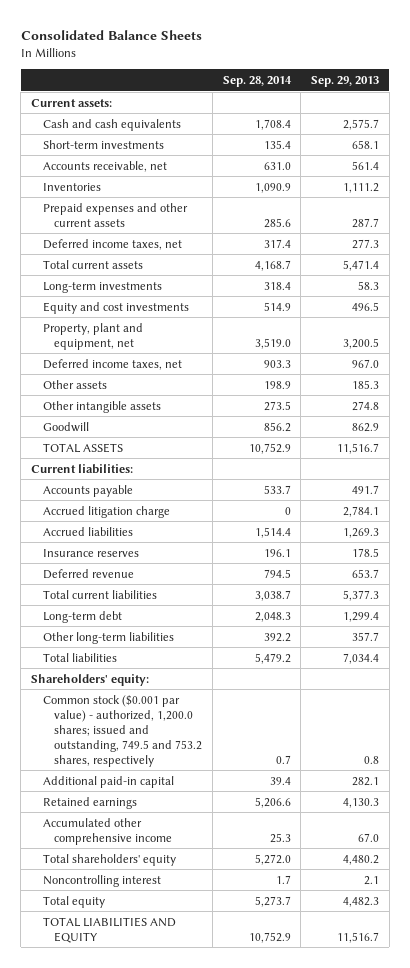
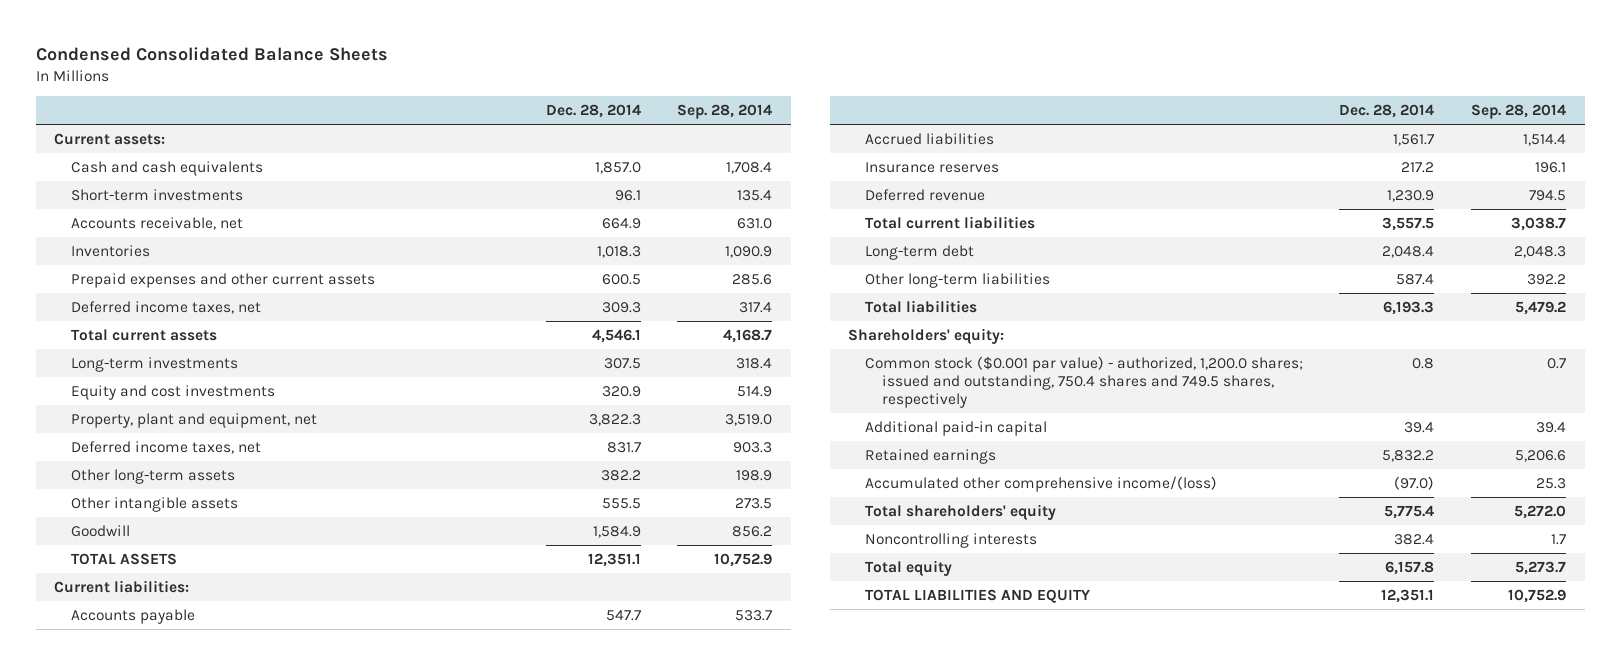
- Consolidated Balance Sheets
+ Condensed Consolidated Balance Sheets
- | Sep. 28, 2014 | Sep. 29, 2013
+ | Dec. 28, 2014 | Sep. 28, 2014
- Other assets | 198.9 | 185.3
+ Other long-term assets | 382.2 | 198.9
- Accrued litigation charge | 0 | 2,784.1
- Common stock ($0.001 par value) - authorized, 1,200.0 shares; issued and outstanding, 749.5 and 753.2 shares, respectively | 0.7 | 0.8
+ Common stock ($0.001 par value) - authorized, 1,200.0 shares; issued and outstanding, 750.4 shares and 749.5 shares, respectively | 0.8 | 0.7
- Accumulated other comprehensive income | 25.3 | 67.0
+ Accumulated other comprehensive income/(loss) | (97.0) | 25.3
- Noncontrolling interest | 1.7 | 2.1
+ Noncontrolling interests | 382.4 | 1.7

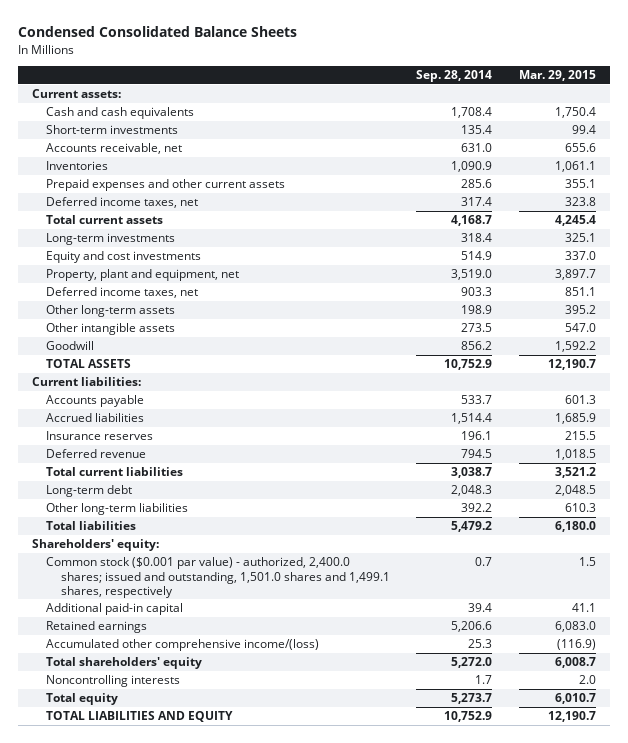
- | Dec. 28, 2014 | Sep. 28, 2014
+ | Sep. 28, 2014 | Mar. 29, 2015
- Common stock ($0.001 par value) - authorized, 1,200.0 shares; issued and outstanding, 750.4 shares and 749.5 shares, respectively | 0.8 | 0.7
+ Common stock ($0.001 par value) - authorized, 2,400.0 shares; issued and outstanding, 1,501.0 shares and 1,499.1 shares, respectively | 0.7 | 1.5

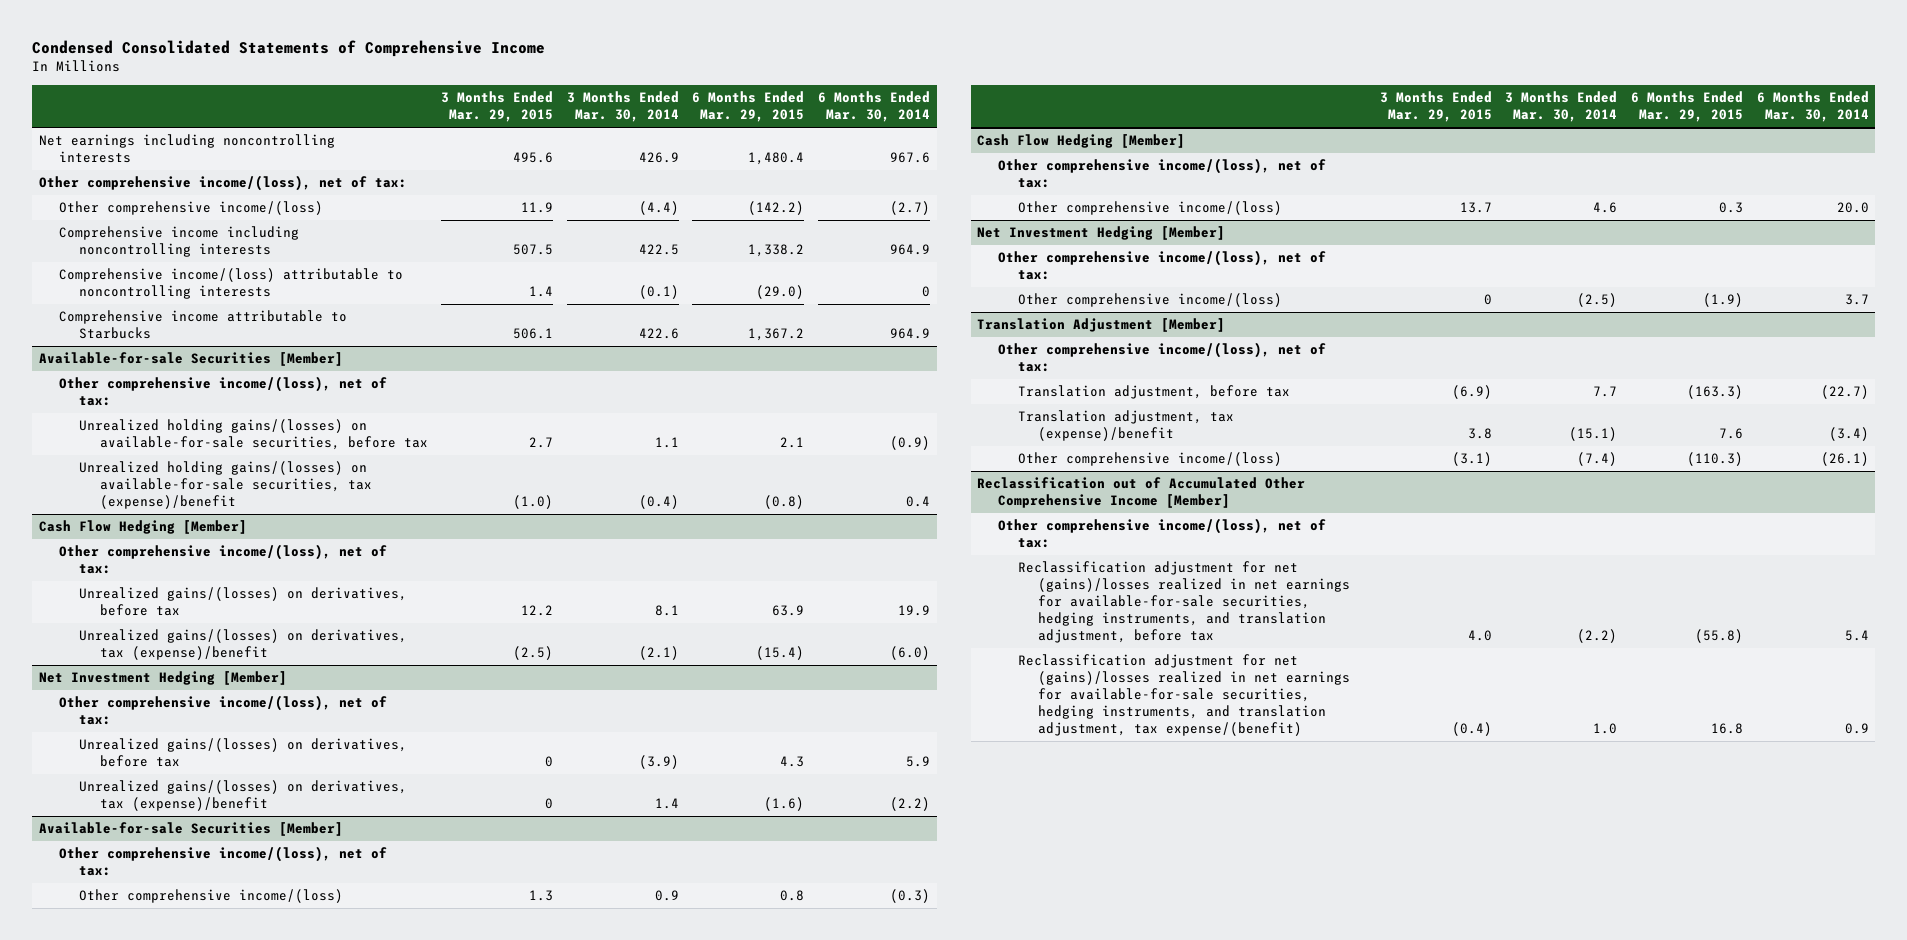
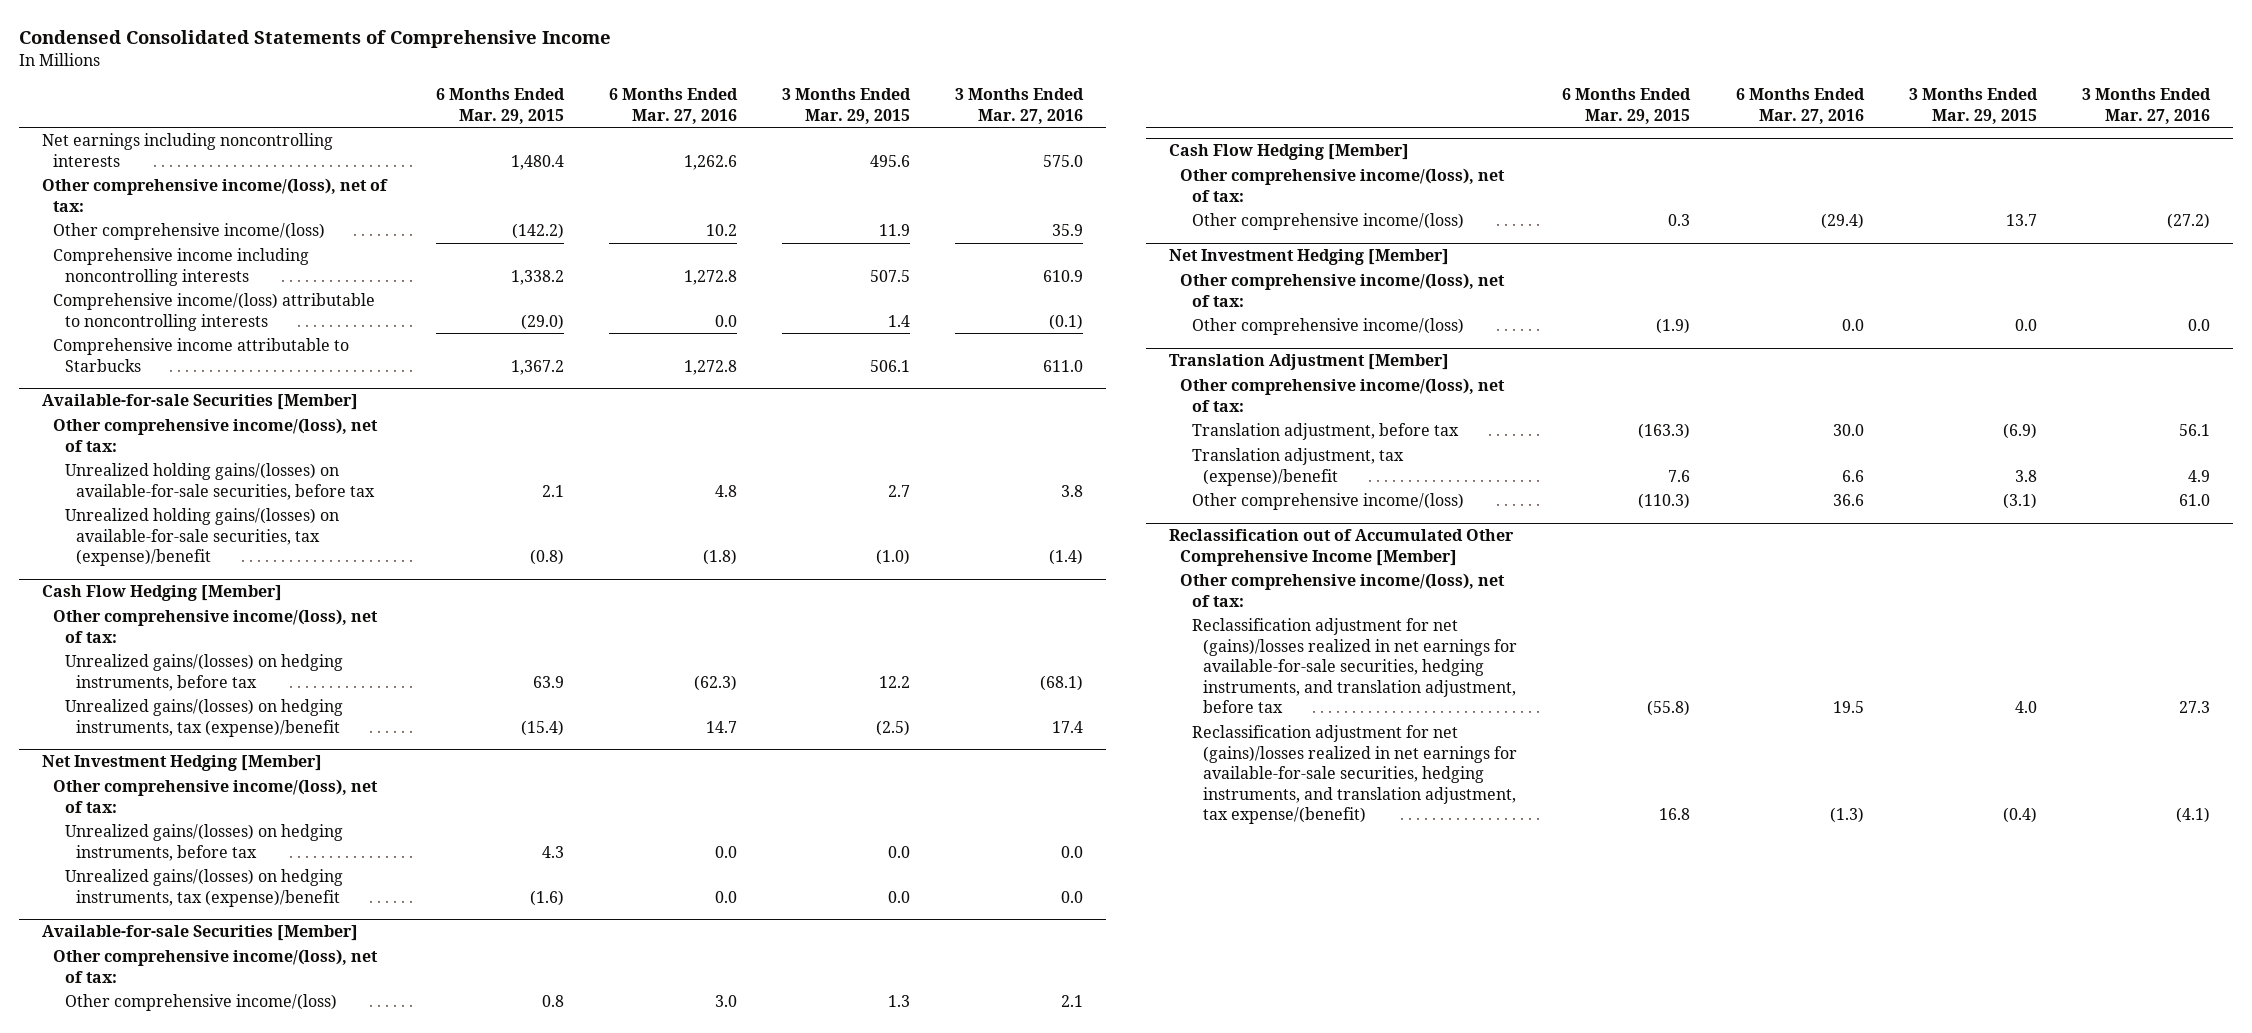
- | 3 Months Ended Mar. 29, 2015 | 3 Months Ended Mar. 30, 2014 | 6 Months Ended Mar. 29, 2015 | 6 Months Ended Mar. 30, 2014
+ | 6 Months Ended Mar. 29, 2015 | 6 Months Ended Mar. 27, 2016 | 3 Months Ended Mar. 29, 2015 | 3 Months Ended Mar. 27, 2016
@ Cash Flow Hedging [Member]
- Unrealized gains/(losses) on derivatives, before tax | 12.2 | 8.1 | 63.9 | 19.9
- Unrealized gains/(losses) on derivatives, tax (expense)/benefit | (2.5) | (2.1) | (15.4) | (6.0)
+ Unrealized gains/(losses) on hedging instruments, before tax | 63.9 | (62.3) | 12.2 | (68.1)
+ Unrealized gains/(losses) on hedging instruments, tax (expense)/benefit | (15.4) | 14.7 | (2.5) | 17.4
@ Net Investment Hedging [Member]
- Unrealized gains/(losses) on derivatives, before tax | 0 | (3.9) | 4.3 | 5.9
- Unrealized gains/(losses) on derivatives, tax (expense)/benefit | 0 | 1.4 | (1.6) | (2.2)
+ Unrealized gains/(losses) on hedging instruments, before tax | 4.3 | 0.0 | 0.0 | 0.0
+ Unrealized gains/(losses) on hedging instruments, tax (expense)/benefit | (1.6) | 0.0 | 0.0 | 0.0
- Other comprehensive income/(loss) | 0 | (2.5) | (1.9) | 3.7
+ Other comprehensive income/(loss) | (1.9) | 0.0 | 0.0 | 0.0

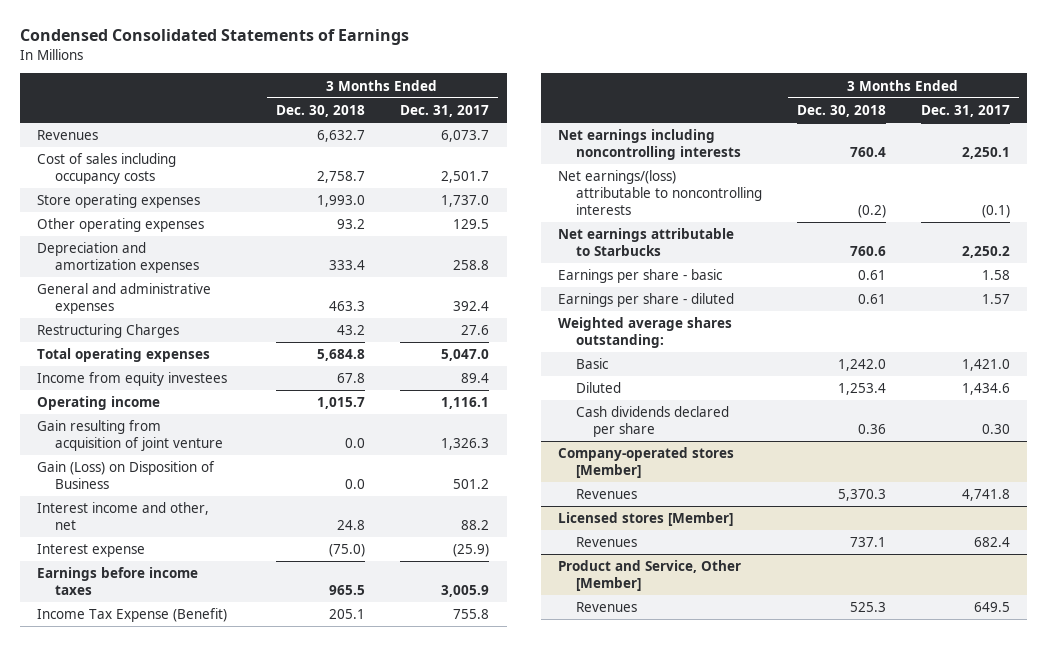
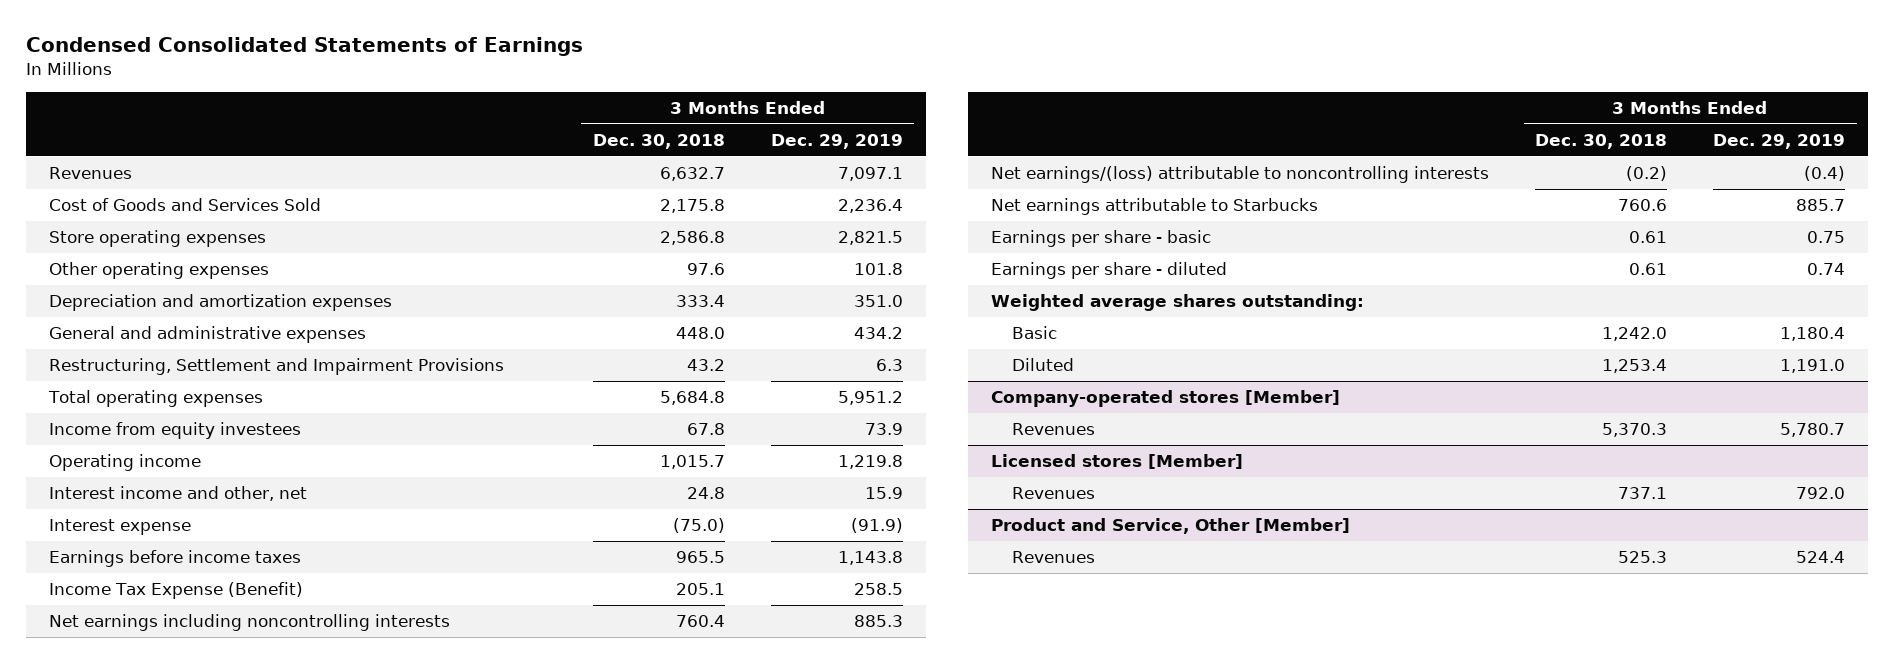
- | 3 Months Ended Dec. 30, 2018 | 3 Months Ended Dec. 31, 2017
+ | 3 Months Ended Dec. 30, 2018 | 3 Months Ended Dec. 29, 2019
- Cost of sales including occupancy costs | 2,758.7 | 2,501.7
- Store operating expenses | 1,993.0 | 1,737.0
- Other operating expenses | 93.2 | 129.5
+ Cost of Goods and Services Sold | 2,175.8 | 2,236.4
+ Store operating expenses | 2,586.8 | 2,821.5
+ Other operating expenses | 97.6 | 101.8
- General and administrative expenses | 463.3 | 392.4
- Restructuring Charges | 43.2 | 27.6
+ General and administrative expenses | 448.0 | 434.2
+ Restructuring, Settlement and Impairment Provisions | 43.2 | 6.3
- Gain resulting from acquisition of joint venture | 0.0 | 1,326.3
- Gain (Loss) on Disposition of Business | 0.0 | 501.2
- Cash dividends declared per share | 0.36 | 0.30

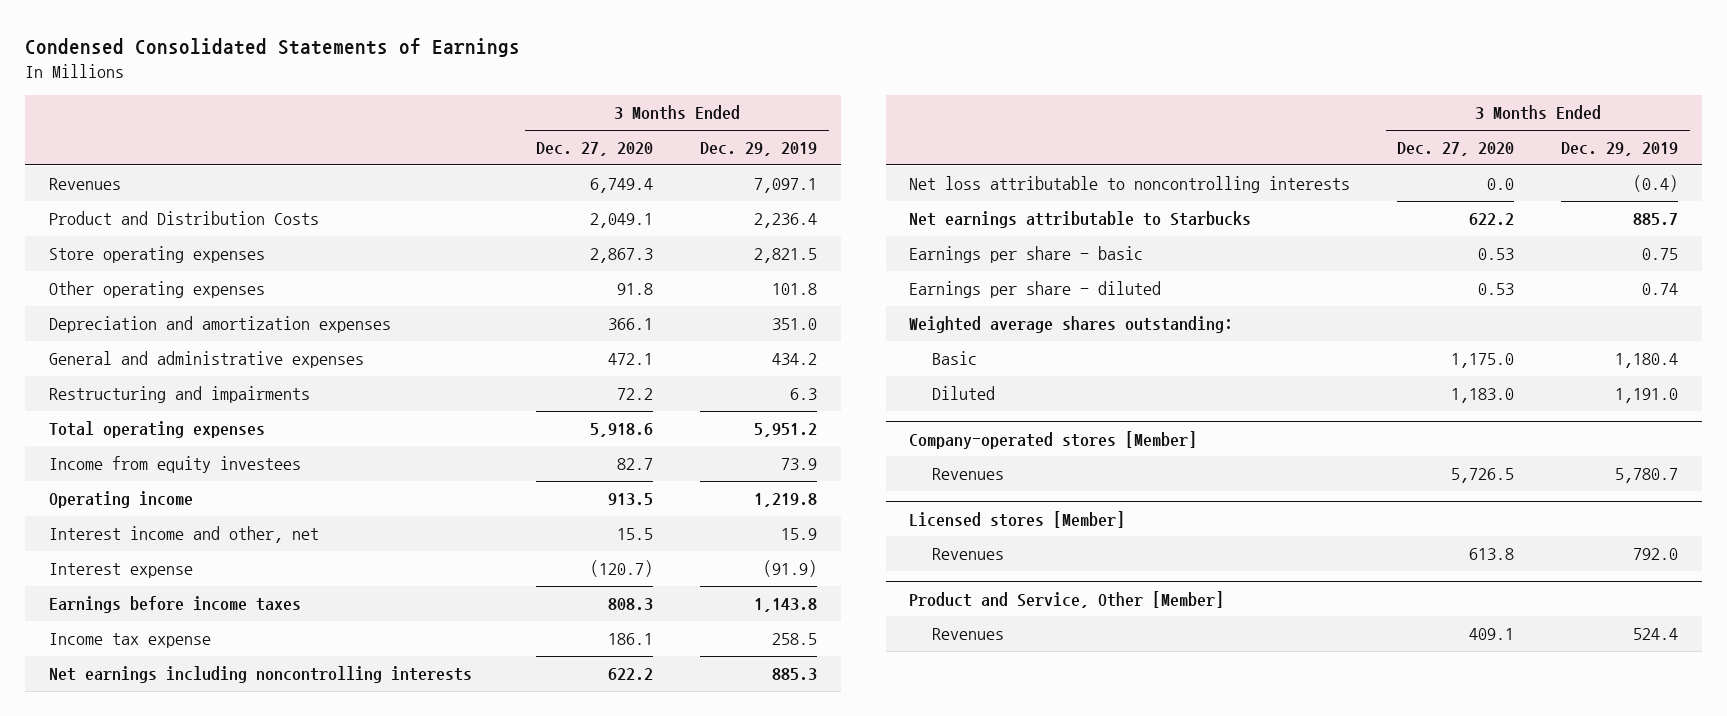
- | 3 Months Ended Dec. 30, 2018 | 3 Months Ended Dec. 29, 2019
+ | 3 Months Ended Dec. 27, 2020 | 3 Months Ended Dec. 29, 2019
- Cost of Goods and Services Sold | 2,175.8 | 2,236.4
+ Product and Distribution Costs | 2,049.1 | 2,236.4
- Restructuring, Settlement and Impairment Provisions | 43.2 | 6.3
+ Restructuring and impairments | 72.2 | 6.3
- Income Tax Expense (Benefit) | 205.1 | 258.5
+ Income tax expense | 186.1 | 258.5
- Net earnings/(loss) attributable to noncontrolling interests | (0.2) | (0.4)
+ Net loss attributable to noncontrolling interests | 0.0 | (0.4)

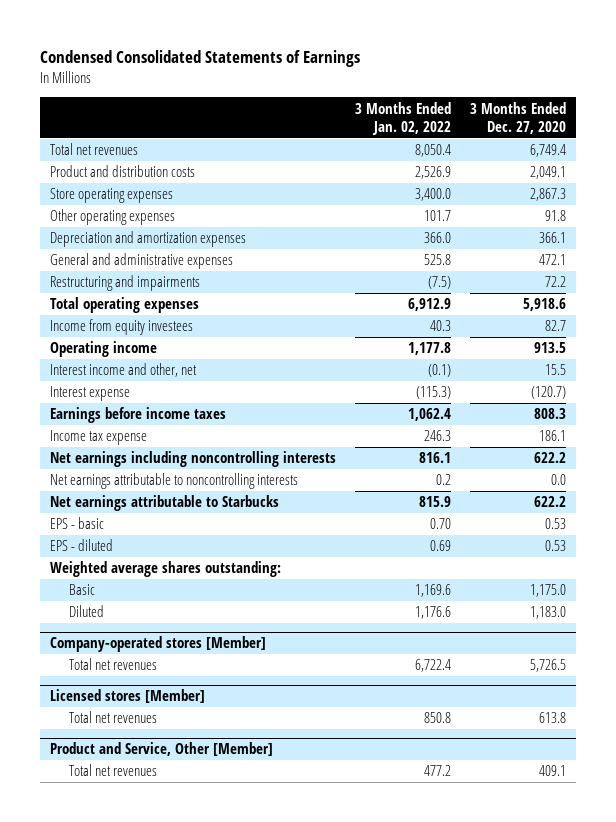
- | 3 Months Ended Dec. 27, 2020 | 3 Months Ended Dec. 29, 2019
+ | 3 Months Ended Jan. 02, 2022 | 3 Months Ended Dec. 27, 2020
- Revenues | 6,749.4 | 7,097.1
- Product and Distribution Costs | 2,049.1 | 2,236.4
+ Total net revenues | 8,050.4 | 6,749.4
+ Product and distribution costs | 2,526.9 | 2,049.1
- Net loss attributable to noncontrolling interests | 0.0 | (0.4)
+ Net earnings attributable to noncontrolling interests | 0.2 | 0.0
- Earnings per share - basic | 0.53 | 0.75
- Earnings per share - diluted | 0.53 | 0.74
+ EPS - basic | 0.70 | 0.53
+ EPS - diluted | 0.69 | 0.53
@ Company-operated stores [Member]
- Revenues | 5,726.5 | 5,780.7
+ Total net revenues | 6,722.4 | 5,726.5
@ Licensed stores [Member]
- Revenues | 613.8 | 792.0
+ Total net revenues | 850.8 | 613.8
@ Product and Service, Other [Member]
- Revenues | 409.1 | 524.4
+ Total net revenues | 477.2 | 409.1

